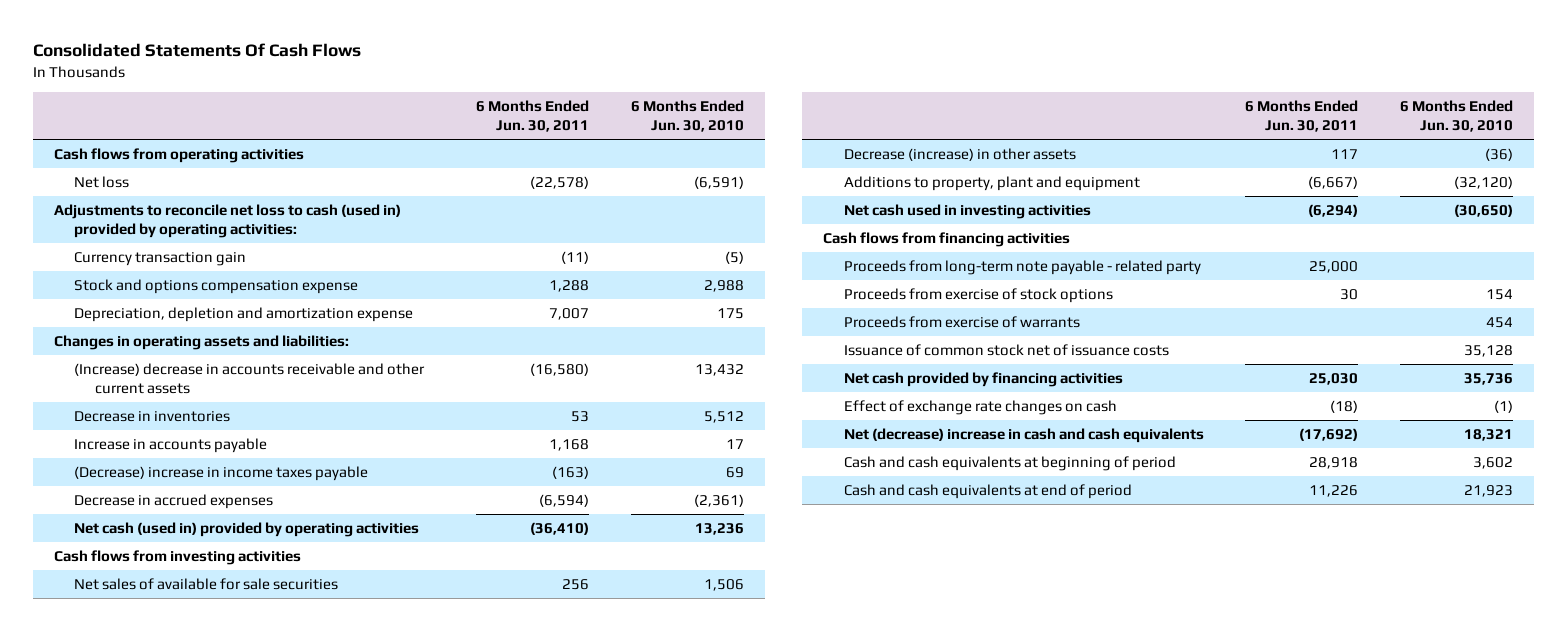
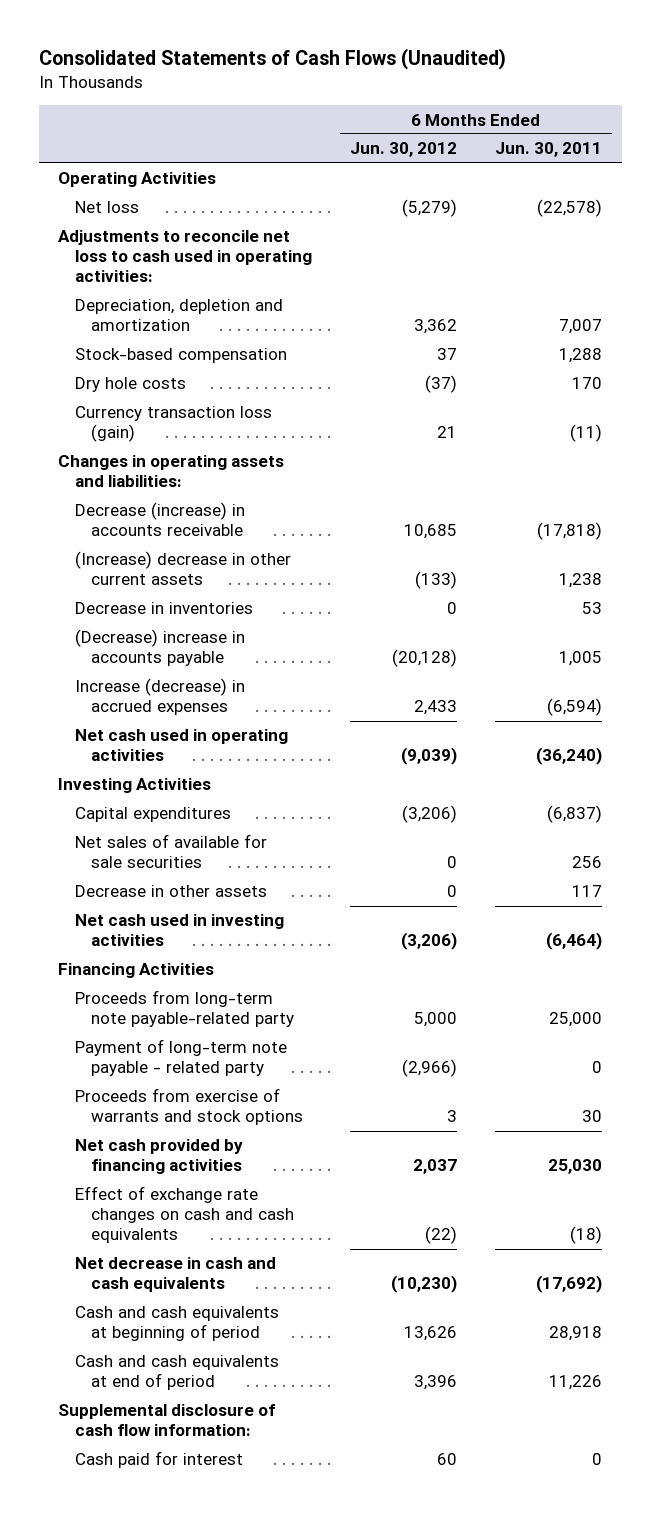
- Consolidated Statements Of Cash Flows
+ Consolidated Statements of Cash Flows (Unaudited)
- | 6 Months Ended Jun. 30, 2011 | 6 Months Ended Jun. 30, 2010
+ | 6 Months Ended Jun. 30, 2012 | 6 Months Ended Jun. 30, 2011
- Cash flows from operating activities
+ Operating Activities
- Adjustments to reconcile net loss to cash (used in) provided by operating activities:
- Currency transaction gain | (11) | (5)
- Stock and options compensation expense | 1,288 | 2,988
- Depreciation, depletion and amortization expense | 7,007 | 175
+ Adjustments to reconcile net loss to cash used in operating activities:
+ Depreciation, depletion and amortization | 3,362 | 7,007
+ Stock-based compensation | 37 | 1,288
+ Dry hole costs | (37) | 170
+ Currency transaction loss (gain) | 21 | (11)
- (Increase) decrease in accounts receivable and other current assets | (16,580) | 13,432
+ Decrease (increase) in accounts receivable | 10,685 | (17,818)
+ (Increase) decrease in other current assets | (133) | 1,238
- Increase in accounts payable | 1,168 | 17
- (Decrease) increase in income taxes payable | (163) | 69
- Decrease in accrued expenses | (6,594) | (2,361)
- Net cash (used in) provided by operating activities | (36,410) | 13,236
- Cash flows from investing activities
+ (Decrease) increase in accounts payable | (20,128) | 1,005
+ Increase (decrease) in accrued expenses | 2,433 | (6,594)
+ Net cash used in operating activities | (9,039) | (36,240)
+ Investing Activities
+ Capital expenditures | (3,206) | (6,837)
- Decrease (increase) in other assets | 117 | (36)
- Additions to property, plant and equipment | (6,667) | (32,120)
- Net cash used in investing activities | (6,294) | (30,650)
- Cash flows from financing activities
- Proceeds from long-term note payable - related party | 25,000 |
- Proceeds from exercise of stock options | 30 | 154
- Proceeds from exercise of warrants | | 454
- Issuance of common stock net of issuance costs | | 35,128
+ Decrease in other assets | 0 | 117
+ Net cash used in investing activities | (3,206) | (6,464)
+ Financing Activities
+ Proceeds from long-term note payable-related party | 5,000 | 25,000
+ Payment of long-term note payable - related party | (2,966) | 0
+ Proceeds from exercise of warrants and stock options | 3 | 30
- Effect of exchange rate changes on cash | (18) | (1)
- Net (decrease) increase in cash and cash equivalents | (17,692) | 18,321
+ Effect of exchange rate changes on cash and cash equivalents | (22) | (18)
+ Net decrease in cash and cash equivalents | (10,230) | (17,692)
+ Supplemental disclosure of cash flow information:
+ Cash paid for interest | 60 | 0

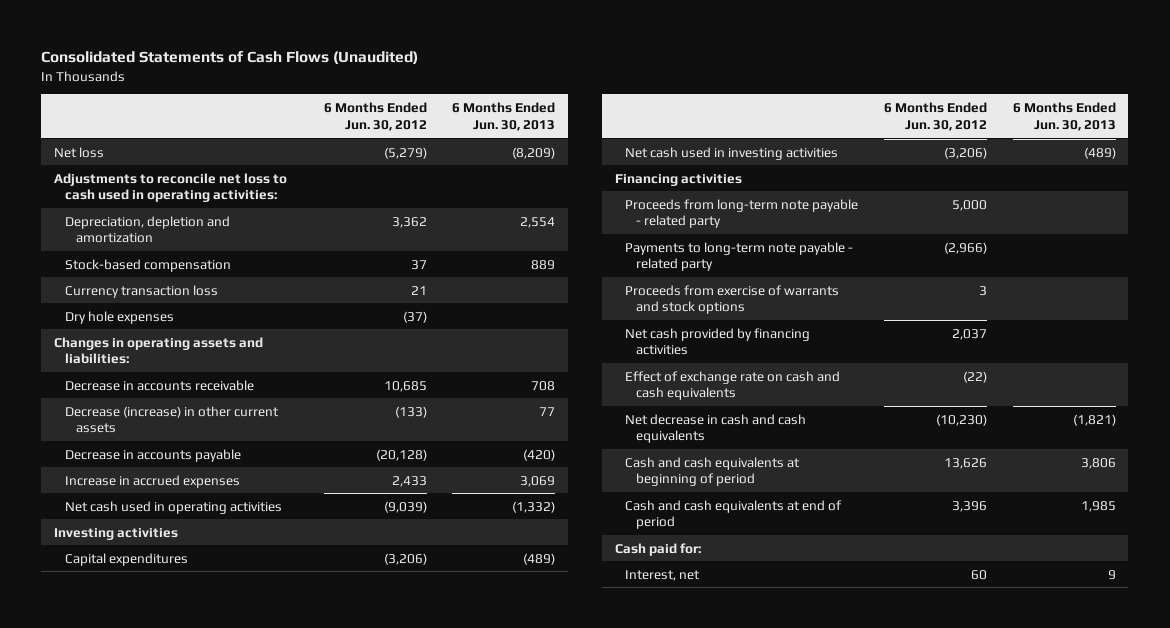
- | 6 Months Ended Jun. 30, 2012 | 6 Months Ended Jun. 30, 2011
+ | 6 Months Ended Jun. 30, 2012 | 6 Months Ended Jun. 30, 2013
- Operating Activities
- Dry hole costs | (37) | 170
- Currency transaction loss (gain) | 21 | (11)
+ Currency transaction loss | 21 |
+ Dry hole expenses | (37) |
- Decrease (increase) in accounts receivable | 10,685 | (17,818)
- (Increase) decrease in other current assets | (133) | 1,238
- Decrease in inventories | 0 | 53
- (Decrease) increase in accounts payable | (20,128) | 1,005
- Increase (decrease) in accrued expenses | 2,433 | (6,594)
+ Decrease in accounts receivable | 10,685 | 708
+ Decrease (increase) in other current assets | (133) | 77
+ Decrease in accounts payable | (20,128) | (420)
+ Increase in accrued expenses | 2,433 | 3,069
- Investing Activities
+ Investing activities
- Net sales of available for sale securities | 0 | 256
- Decrease in other assets | 0 | 117
- Financing Activities
- Proceeds from long-term note payable-related party | 5,000 | 25,000
- Payment of long-term note payable - related party | (2,966) | 0
+ Financing activities
+ Proceeds from long-term note payable - related party | 5,000 |
+ Payments to long-term note payable - related party | (2,966) |
- Effect of exchange rate changes on cash and cash equivalents | (22) | (18)
+ Effect of exchange rate on cash and cash equivalents | (22) |
- Supplemental disclosure of cash flow information:
- Cash paid for interest | 60 | 0
+ Cash paid for:
+ Interest, net | 60 | 9

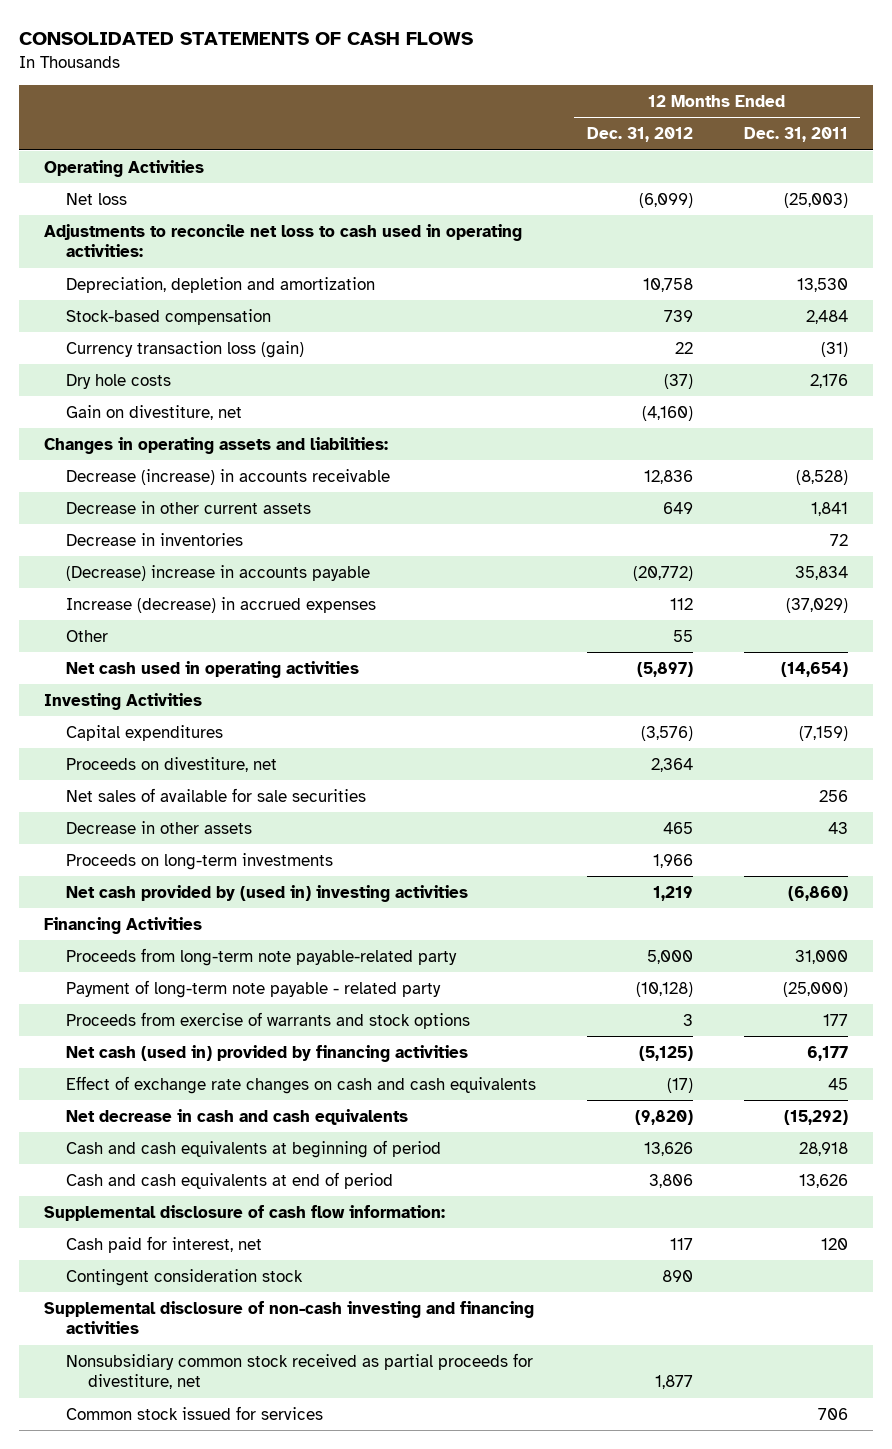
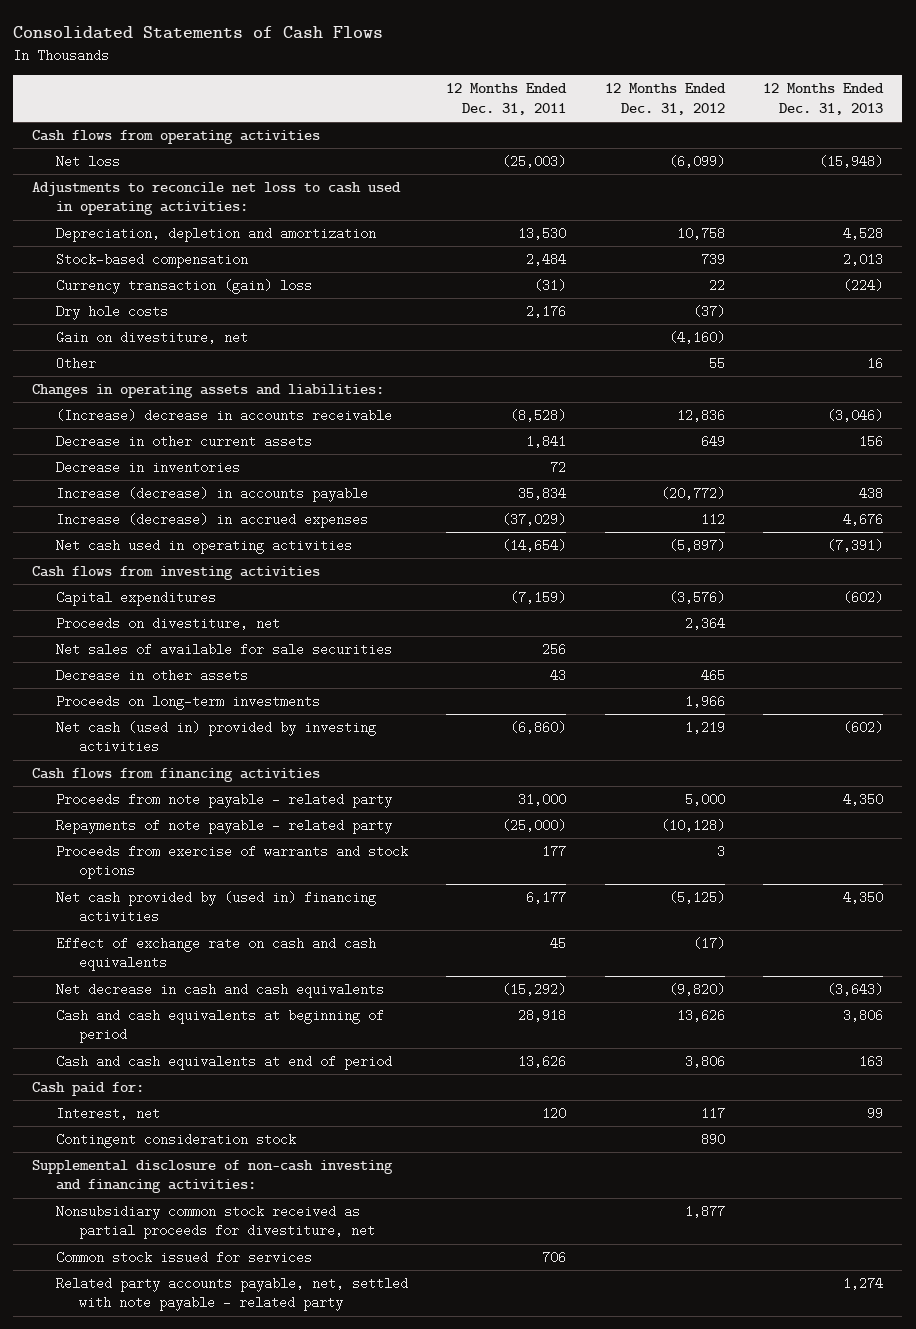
- CONSOLIDATED STATEMENTS OF CASH FLOWS
+ Consolidated Statements of Cash Flows
- | 12 Months Ended Dec. 31, 2012 | 12 Months Ended Dec. 31, 2011
+ | 12 Months Ended Dec. 31, 2011 | 12 Months Ended Dec. 31, 2012 | 12 Months Ended Dec. 31, 2013
- Operating Activities
+ Cash flows from operating activities
- Currency transaction loss (gain) | 22 | (31)
+ Currency transaction (gain) loss | (31) | 22 | (224)
moved up: Other | | 55 | 16
- Decrease (increase) in accounts receivable | 12,836 | (8,528)
+ (Increase) decrease in accounts receivable | (8,528) | 12,836 | (3,046)
- (Decrease) increase in accounts payable | (20,772) | 35,834
+ Increase (decrease) in accounts payable | 35,834 | (20,772) | 438
- Investing Activities
+ Cash flows from investing activities
- Net cash provided by (used in) investing activities | 1,219 | (6,860)
- Financing Activities
- Proceeds from long-term note payable-related party | 5,000 | 31,000
- Payment of long-term note payable - related party | (10,128) | (25,000)
+ Net cash (used in) provided by investing activities | (6,860) | 1,219 | (602)
+ Cash flows from financing activities
+ Proceeds from note payable - related party | 31,000 | 5,000 | 4,350
+ Repayments of note payable - related party | (25,000) | (10,128) |
- Net cash (used in) provided by financing activities | (5,125) | 6,177
- Effect of exchange rate changes on cash and cash equivalents | (17) | 45
+ Net cash provided by (used in) financing activities | 6,177 | (5,125) | 4,350
+ Effect of exchange rate on cash and cash equivalents | 45 | (17) |
- Supplemental disclosure of cash flow information:
- Cash paid for interest, net | 117 | 120
+ Cash paid for:
+ Interest, net | 120 | 117 | 99
- Supplemental disclosure of non-cash investing and financing activities
+ Supplemental disclosure of non-cash investing and financing activities:
+ Related party accounts payable, net, settled with note payable - related party | | | 1,274

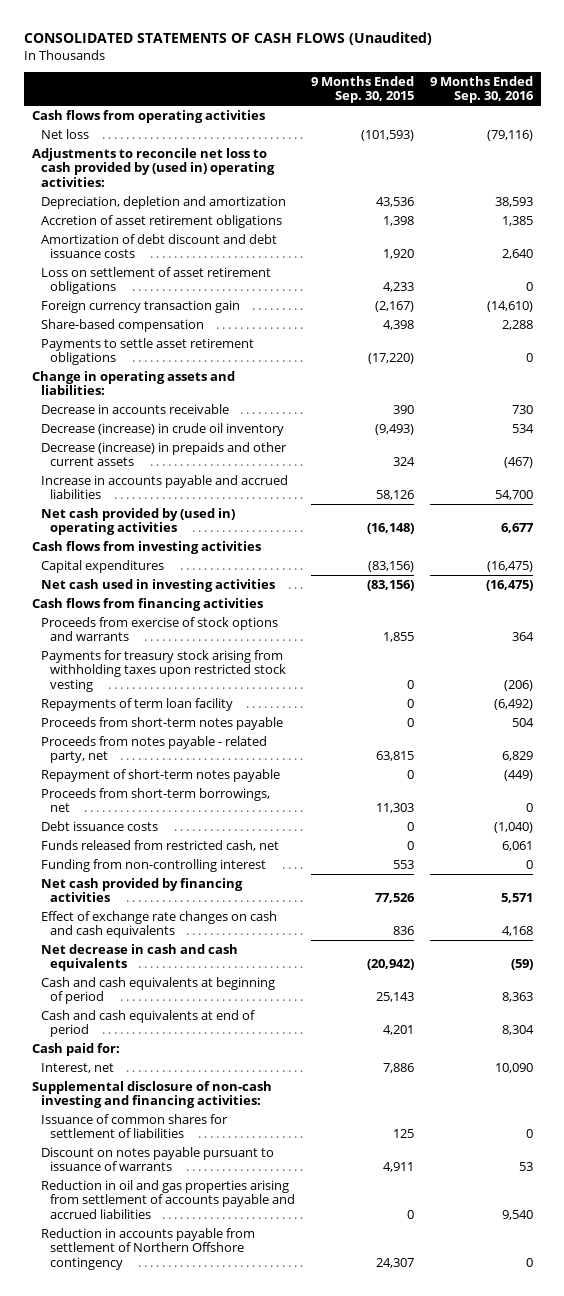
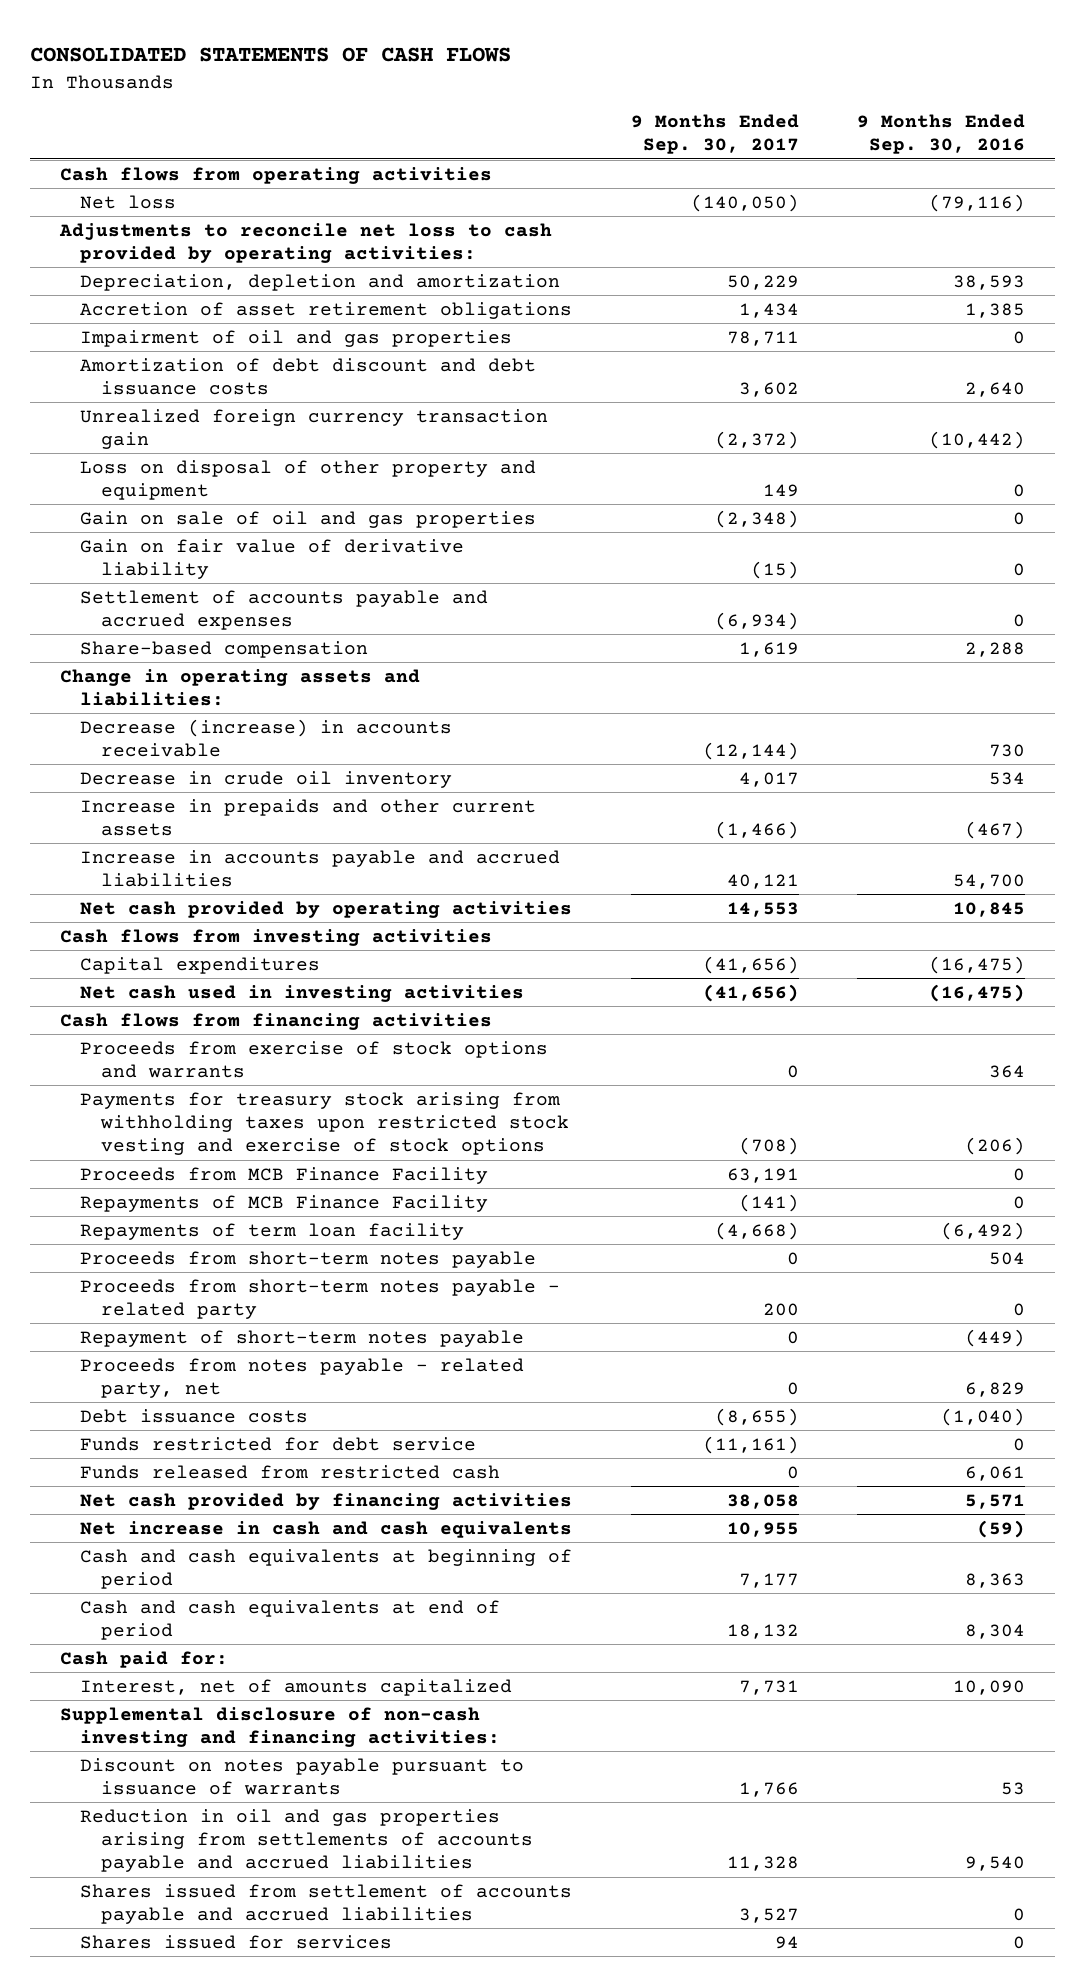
- CONSOLIDATED STATEMENTS OF CASH FLOWS (Unaudited)
+ CONSOLIDATED STATEMENTS OF CASH FLOWS
- | 9 Months Ended Sep. 30, 2015 | 9 Months Ended Sep. 30, 2016
+ | 9 Months Ended Sep. 30, 2017 | 9 Months Ended Sep. 30, 2016
- Adjustments to reconcile net loss to cash provided by (used in) operating activities:
+ Adjustments to reconcile net loss to cash provided by operating activities:
+ Impairment of oil and gas properties | 78,711 | 0
- Loss on settlement of asset retirement obligations | 4,233 | 0
- Foreign currency transaction gain | (2,167) | (14,610)
+ Unrealized foreign currency transaction gain | (2,372) | (10,442)
+ Loss on disposal of other property and equipment | 149 | 0
+ Gain on sale of oil and gas properties | (2,348) | 0
+ Gain on fair value of derivative liability | (15) | 0
+ Settlement of accounts payable and accrued expenses | (6,934) | 0
- Payments to settle asset retirement obligations | (17,220) | 0
- Decrease in accounts receivable | 390 | 730
- Decrease (increase) in crude oil inventory | (9,493) | 534
- Decrease (increase) in prepaids and other current assets | 324 | (467)
+ Decrease (increase) in accounts receivable | (12,144) | 730
+ Decrease in crude oil inventory | 4,017 | 534
+ Increase in prepaids and other current assets | (1,466) | (467)
- Net cash provided by (used in) operating activities | (16,148) | 6,677
+ Net cash provided by operating activities | 14,553 | 10,845
- Payments for treasury stock arising from withholding taxes upon restricted stock vesting | 0 | (206)
+ Payments for treasury stock arising from withholding taxes upon restricted stock vesting and exercise of stock options | (708) | (206)
+ Proceeds from MCB Finance Facility | 63,191 | 0
+ Repayments of MCB Finance Facility | (141) | 0
+ Proceeds from short-term notes payable - related party | 200 | 0
- Proceeds from short-term borrowings, net | 11,303 | 0
moved down: Proceeds from notes payable - related party, net | 0 | 6,829
- Funds released from restricted cash, net | 0 | 6,061
- Funding from non-controlling interest | 553 | 0
+ Funds restricted for debt service | (11,161) | 0
+ Funds released from restricted cash | 0 | 6,061
- Effect of exchange rate changes on cash and cash equivalents | 836 | 4,168
- Net decrease in cash and cash equivalents | (20,942) | (59)
+ Net increase in cash and cash equivalents | 10,955 | (59)
- Interest, net | 7,886 | 10,090
+ Interest, net of amounts capitalized | 7,731 | 10,090
- Issuance of common shares for settlement of liabilities | 125 | 0
- Reduction in oil and gas properties arising from settlement of accounts payable and accrued liabilities | 0 | 9,540
- Reduction in accounts payable from settlement of Northern Offshore contingency | 24,307 | 0
+ Reduction in oil and gas properties arising from settlements of accounts payable and accrued liabilities | 11,328 | 9,540
+ Shares issued from settlement of accounts payable and accrued liabilities | 3,527 | 0
+ Shares issued for services | 94 | 0

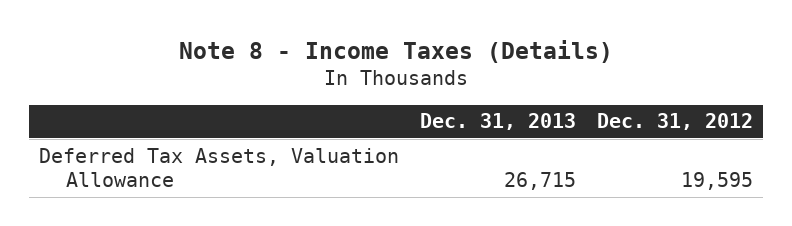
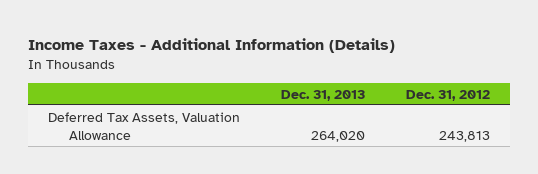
- Note 8 - Income Taxes (Details)
+ Income Taxes - Additional Information (Details)
- Deferred Tax Assets, Valuation Allowance | 26,715 | 19,595
+ Deferred Tax Assets, Valuation Allowance | 264,020 | 243,813

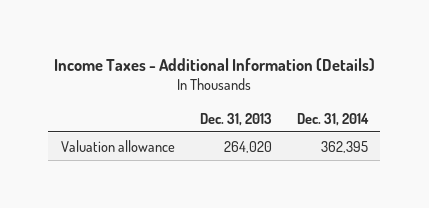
- | Dec. 31, 2013 | Dec. 31, 2012
+ | Dec. 31, 2013 | Dec. 31, 2014
- Deferred Tax Assets, Valuation Allowance | 264,020 | 243,813
+ Valuation allowance | 264,020 | 362,395

